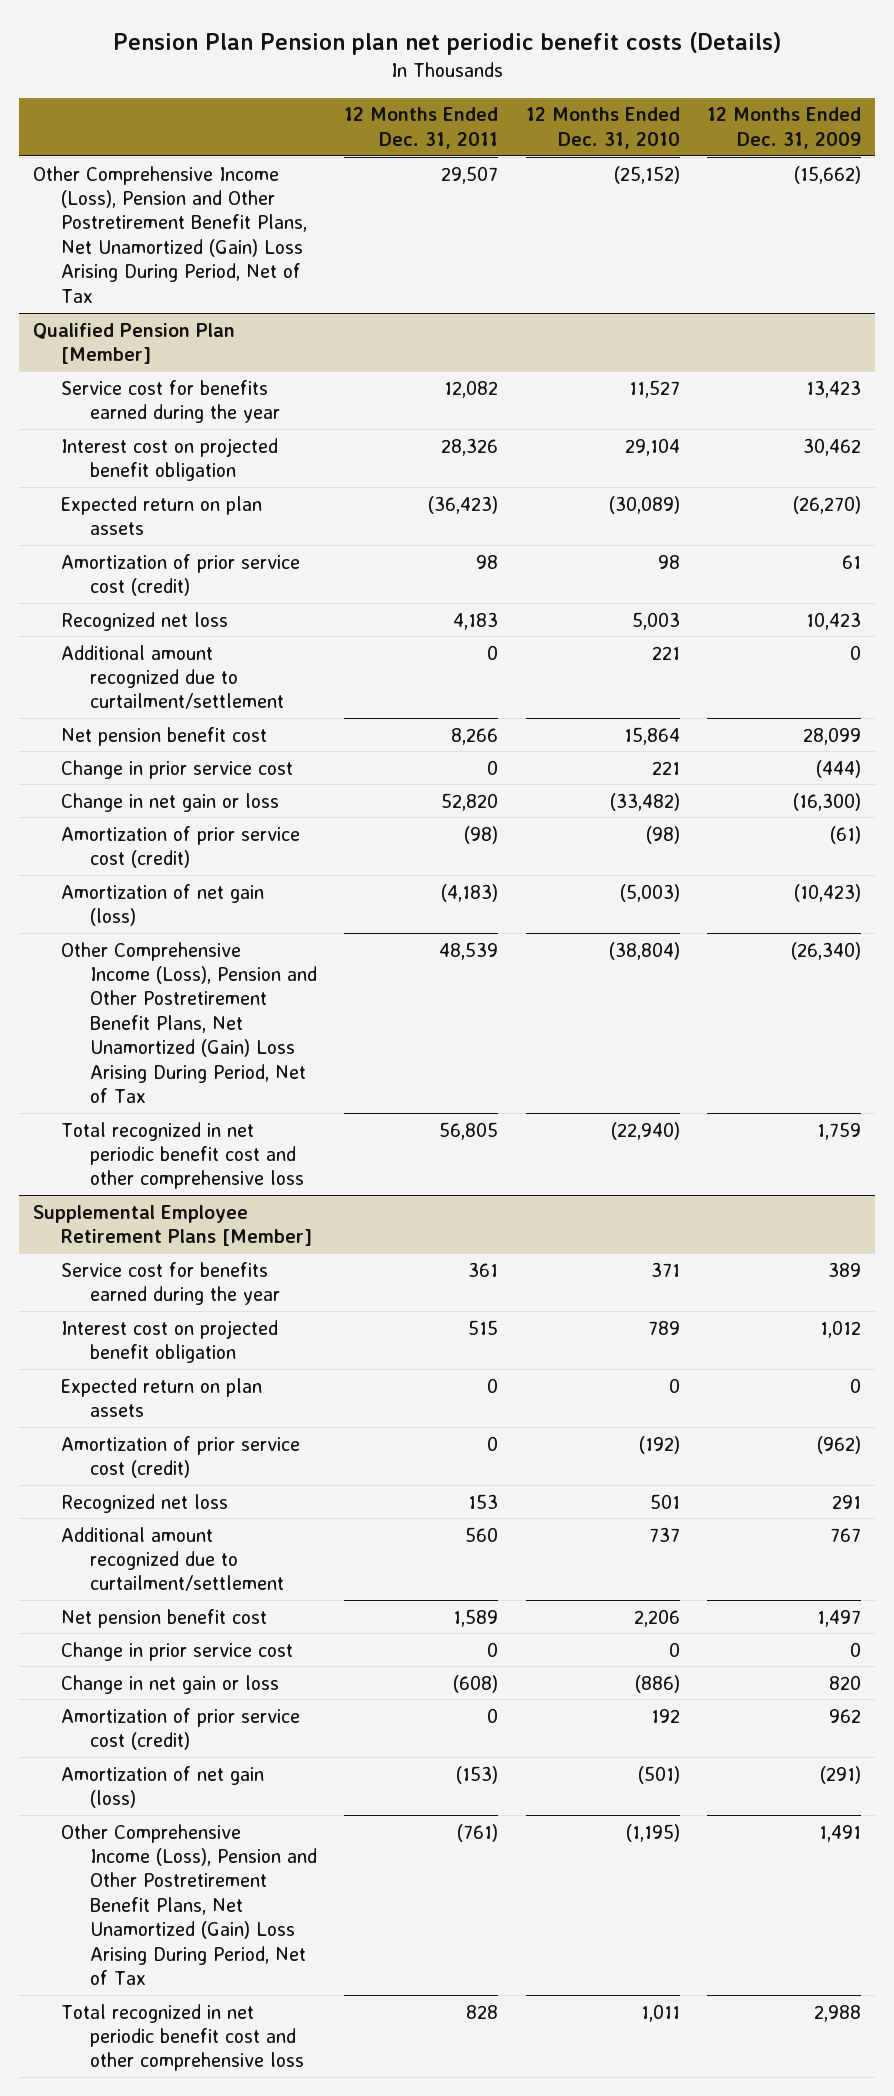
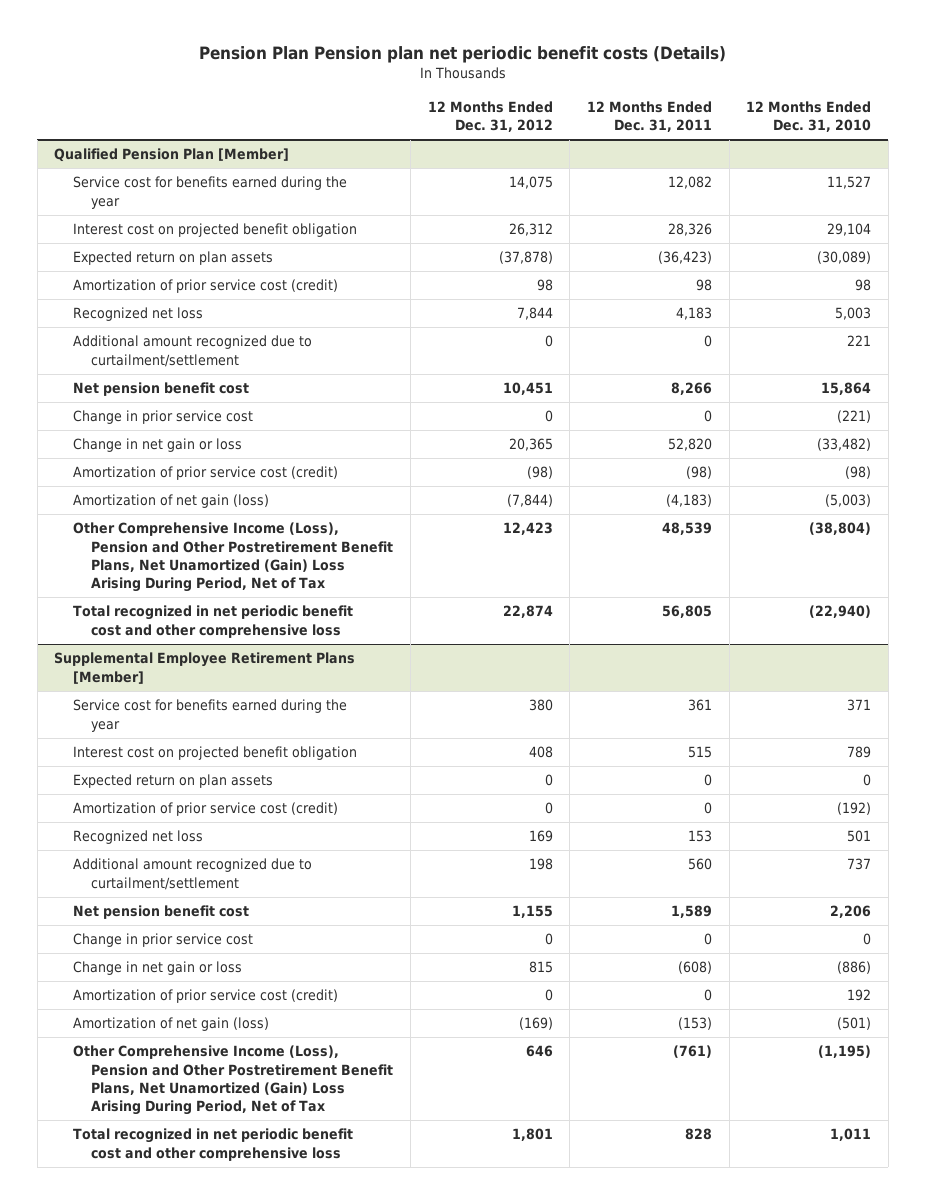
- | 12 Months Ended Dec. 31, 2011 | 12 Months Ended Dec. 31, 2010 | 12 Months Ended Dec. 31, 2009
+ | 12 Months Ended Dec. 31, 2012 | 12 Months Ended Dec. 31, 2011 | 12 Months Ended Dec. 31, 2010
- Other Comprehensive Income (Loss), Pension and Other Postretirement Benefit Plans, Net Unamortized (Gain) Loss Arising During Period, Net of Tax | 29,507 | (25,152) | (15,662)
@ Qualified Pension Plan [Member]
- Change in prior service cost | 0 | 221 | (444)
+ Change in prior service cost | 0 | 0 | (221)

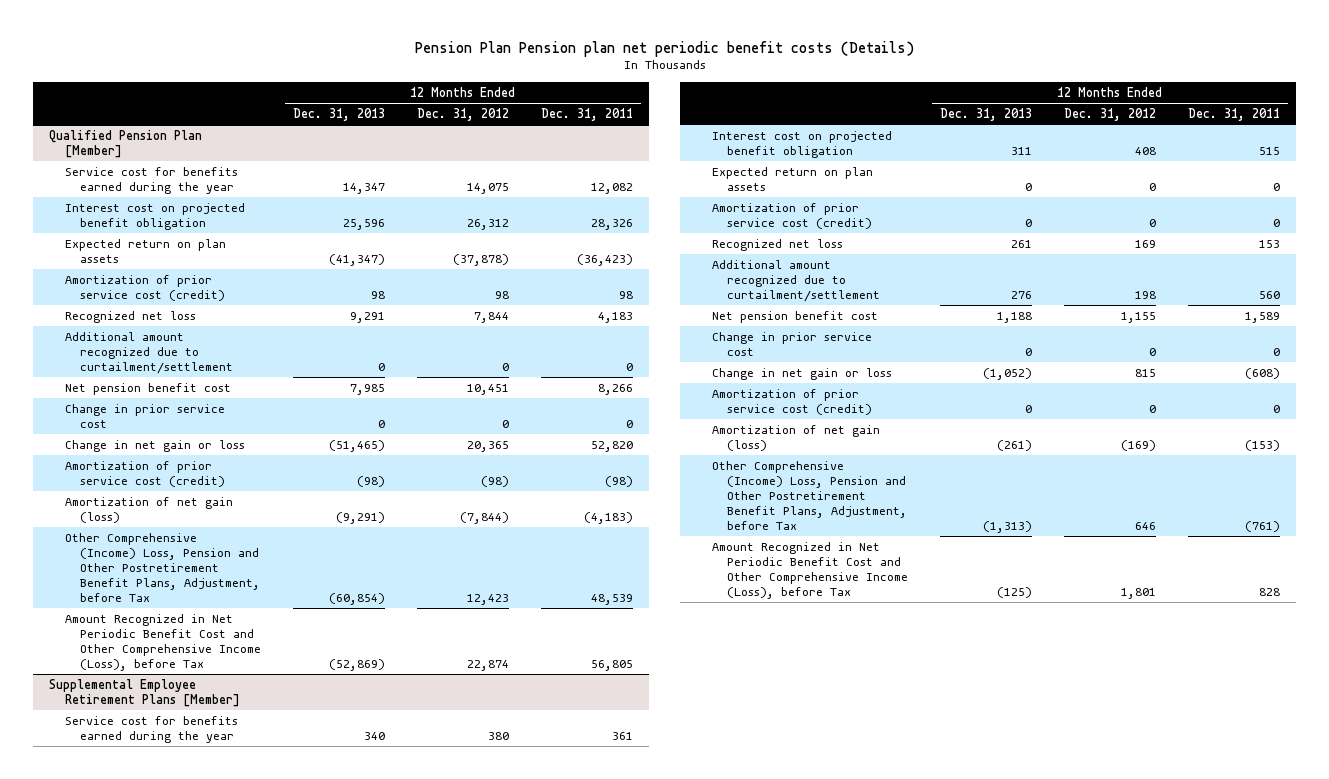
- | 12 Months Ended Dec. 31, 2012 | 12 Months Ended Dec. 31, 2011 | 12 Months Ended Dec. 31, 2010
+ | 12 Months Ended Dec. 31, 2013 | 12 Months Ended Dec. 31, 2012 | 12 Months Ended Dec. 31, 2011
@ Qualified Pension Plan [Member]
- Other Comprehensive Income (Loss), Pension and Other Postretirement Benefit Plans, Net Unamortized (Gain) Loss Arising During Period, Net of Tax | 12,423 | 48,539 | (38,804)
- Total recognized in net periodic benefit cost and other comprehensive loss | 22,874 | 56,805 | (22,940)
+ Other Comprehensive (Income) Loss, Pension and Other Postretirement Benefit Plans, Adjustment, before Tax | (60,854) | 12,423 | 48,539
+ Amount Recognized in Net Periodic Benefit Cost and Other Comprehensive Income (Loss), before Tax | (52,869) | 22,874 | 56,805
@ Supplemental Employee Retirement Plans [Member]
- Other Comprehensive Income (Loss), Pension and Other Postretirement Benefit Plans, Net Unamortized (Gain) Loss Arising During Period, Net of Tax | 646 | (761) | (1,195)
- Total recognized in net periodic benefit cost and other comprehensive loss | 1,801 | 828 | 1,011
+ Other Comprehensive (Income) Loss, Pension and Other Postretirement Benefit Plans, Adjustment, before Tax | (1,313) | 646 | (761)
+ Amount Recognized in Net Periodic Benefit Cost and Other Comprehensive Income (Loss), before Tax | (125) | 1,801 | 828

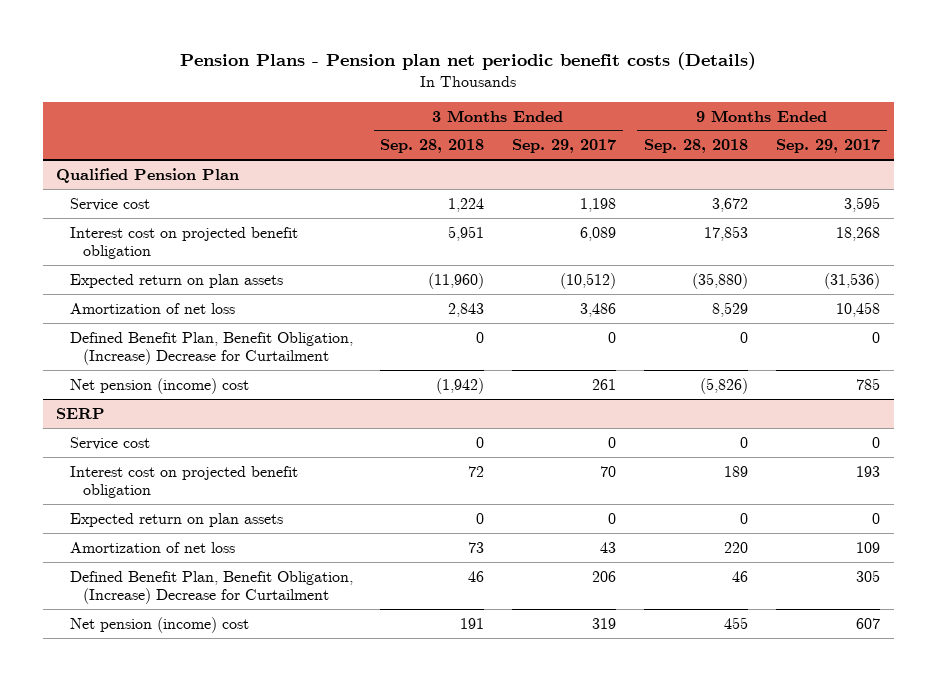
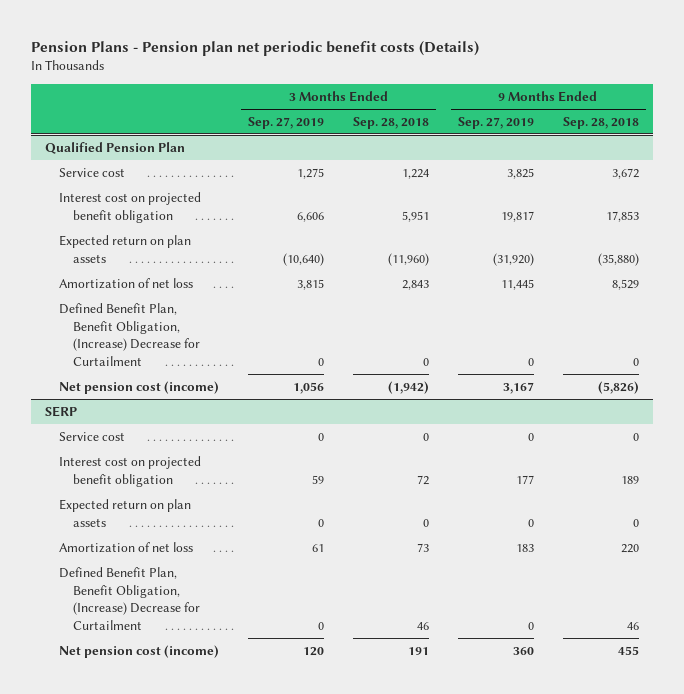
- | 3 Months Ended Sep. 28, 2018 | 3 Months Ended Sep. 29, 2017 | 9 Months Ended Sep. 28, 2018 | 9 Months Ended Sep. 29, 2017
+ | 3 Months Ended Sep. 27, 2019 | 3 Months Ended Sep. 28, 2018 | 9 Months Ended Sep. 27, 2019 | 9 Months Ended Sep. 28, 2018
@ Qualified Pension Plan
- Net pension (income) cost | (1,942) | 261 | (5,826) | 785
+ Net pension cost (income) | 1,056 | (1,942) | 3,167 | (5,826)
@ SERP
- Net pension (income) cost | 191 | 319 | 455 | 607
+ Net pension cost (income) | 120 | 191 | 360 | 455

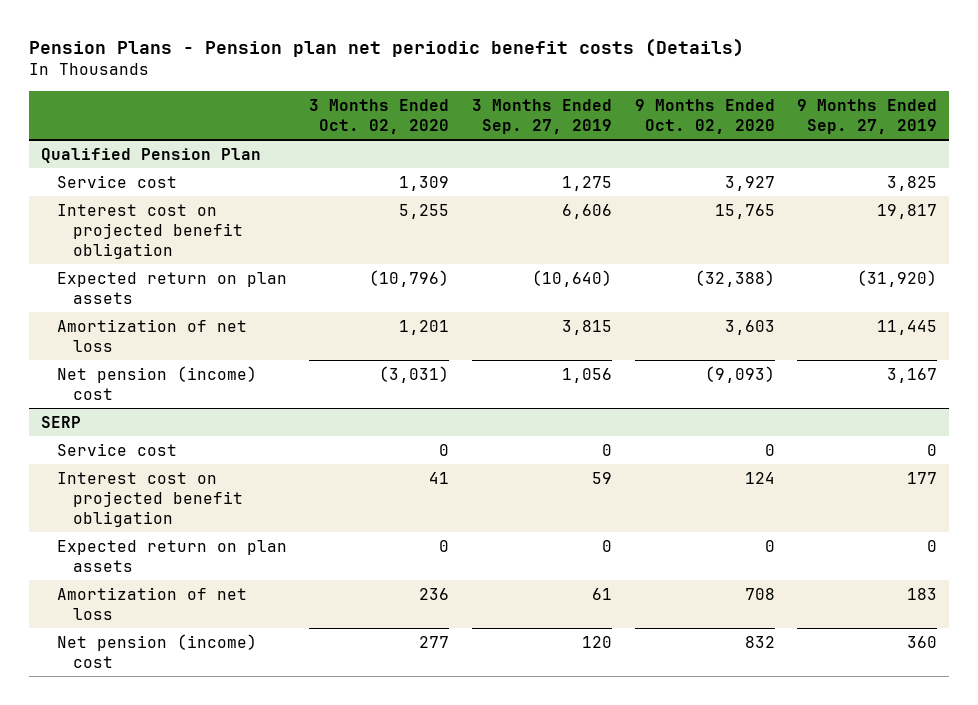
- | 3 Months Ended Sep. 27, 2019 | 3 Months Ended Sep. 28, 2018 | 9 Months Ended Sep. 27, 2019 | 9 Months Ended Sep. 28, 2018
+ | 3 Months Ended Oct. 02, 2020 | 3 Months Ended Sep. 27, 2019 | 9 Months Ended Oct. 02, 2020 | 9 Months Ended Sep. 27, 2019
@ Qualified Pension Plan
- Defined Benefit Plan, Benefit Obligation, (Increase) Decrease for Curtailment | 0 | 0 | 0 | 0
- Net pension cost (income) | 1,056 | (1,942) | 3,167 | (5,826)
+ Net pension (income) cost | (3,031) | 1,056 | (9,093) | 3,167
@ SERP
- Defined Benefit Plan, Benefit Obligation, (Increase) Decrease for Curtailment | 0 | 46 | 0 | 46
- Net pension cost (income) | 120 | 191 | 360 | 455
+ Net pension (income) cost | 277 | 120 | 832 | 360

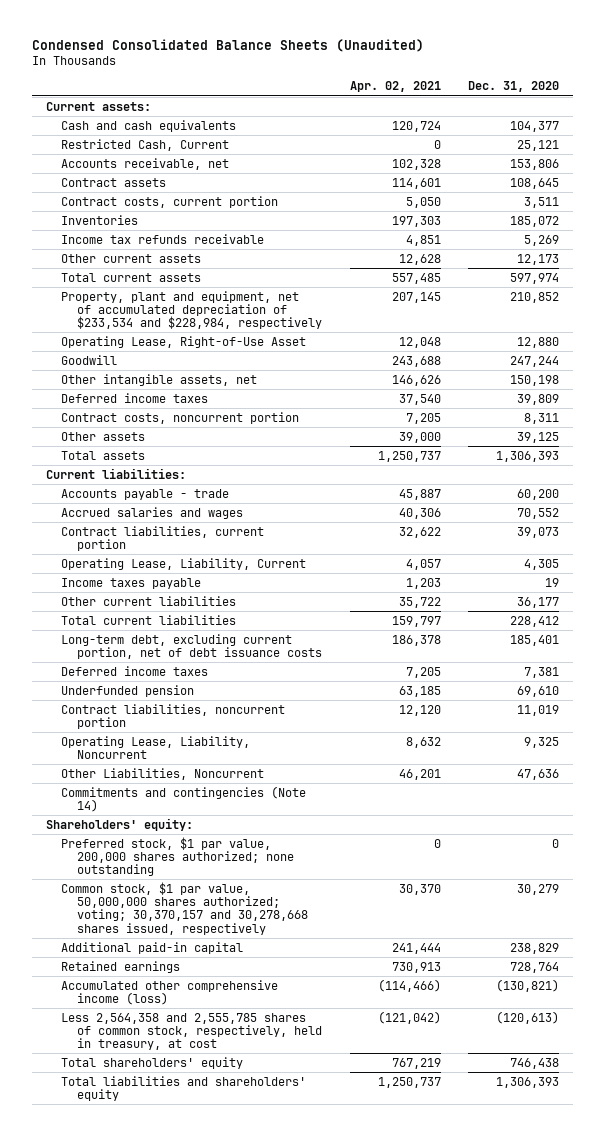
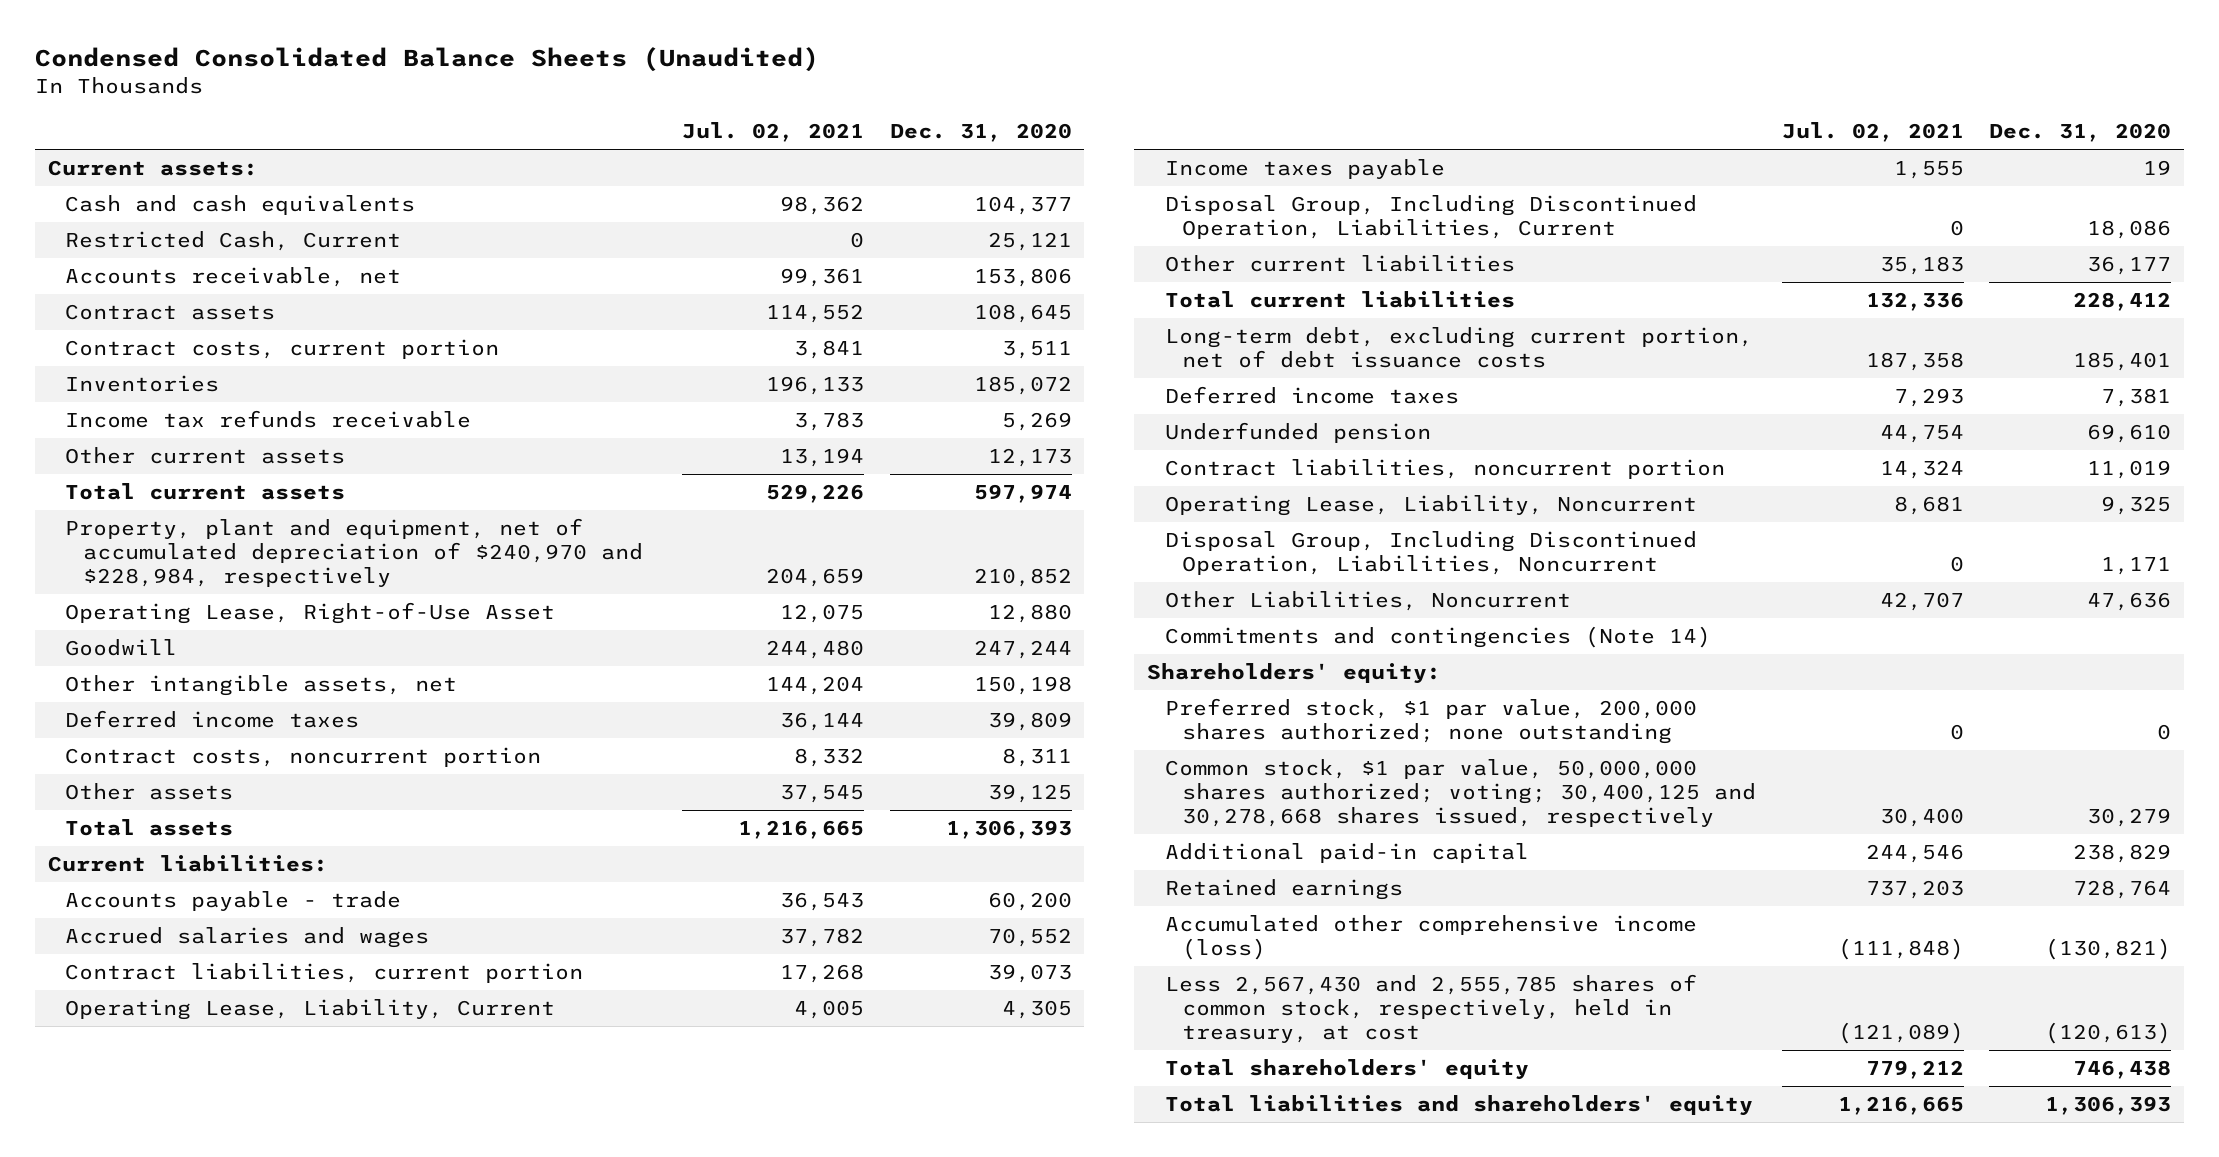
- | Apr. 02, 2021 | Dec. 31, 2020
+ | Jul. 02, 2021 | Dec. 31, 2020
- Property, plant and equipment, net of accumulated depreciation of $233,534 and $228,984, respectively | 207,145 | 210,852
+ Property, plant and equipment, net of accumulated depreciation of $240,970 and $228,984, respectively | 204,659 | 210,852
+ Disposal Group, Including Discontinued Operation, Liabilities, Current | 0 | 18,086
+ Disposal Group, Including Discontinued Operation, Liabilities, Noncurrent | 0 | 1,171
- Common stock, $1 par value, 50,000,000 shares authorized; voting; 30,370,157 and 30,278,668 shares issued, respectively | 30,370 | 30,279
+ Common stock, $1 par value, 50,000,000 shares authorized; voting; 30,400,125 and 30,278,668 shares issued, respectively | 30,400 | 30,279
- Less 2,564,358 and 2,555,785 shares of common stock, respectively, held in treasury, at cost | (121,042) | (120,613)
+ Less 2,567,430 and 2,555,785 shares of common stock, respectively, held in treasury, at cost | (121,089) | (120,613)

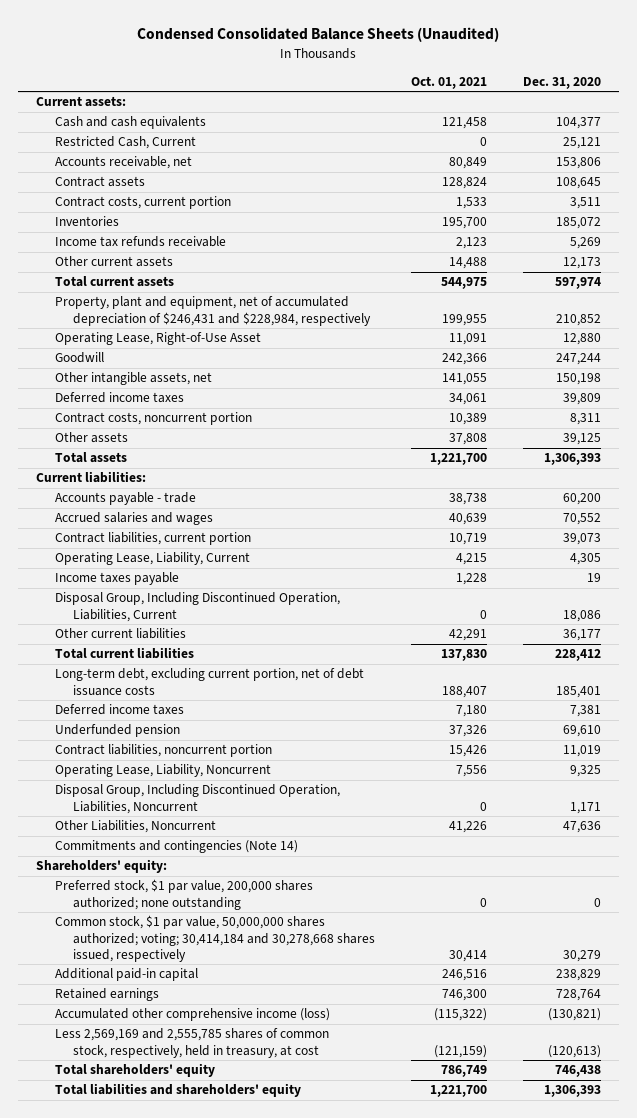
- | Jul. 02, 2021 | Dec. 31, 2020
+ | Oct. 01, 2021 | Dec. 31, 2020
- Property, plant and equipment, net of accumulated depreciation of $240,970 and $228,984, respectively | 204,659 | 210,852
+ Property, plant and equipment, net of accumulated depreciation of $246,431 and $228,984, respectively | 199,955 | 210,852
- Common stock, $1 par value, 50,000,000 shares authorized; voting; 30,400,125 and 30,278,668 shares issued, respectively | 30,400 | 30,279
+ Common stock, $1 par value, 50,000,000 shares authorized; voting; 30,414,184 and 30,278,668 shares issued, respectively | 30,414 | 30,279
- Less 2,567,430 and 2,555,785 shares of common stock, respectively, held in treasury, at cost | (121,089) | (120,613)
+ Less 2,569,169 and 2,555,785 shares of common stock, respectively, held in treasury, at cost | (121,159) | (120,613)

